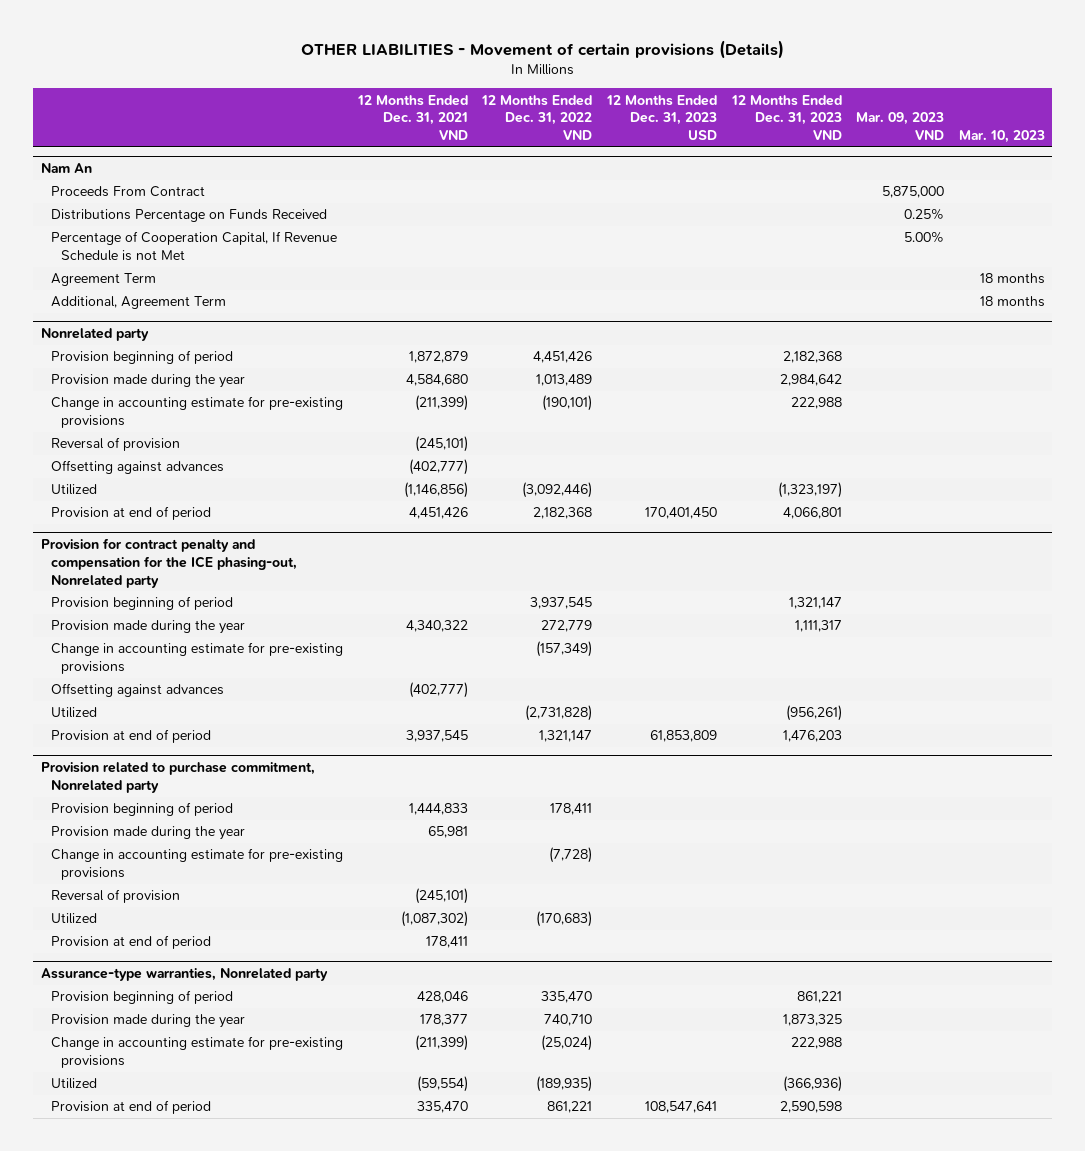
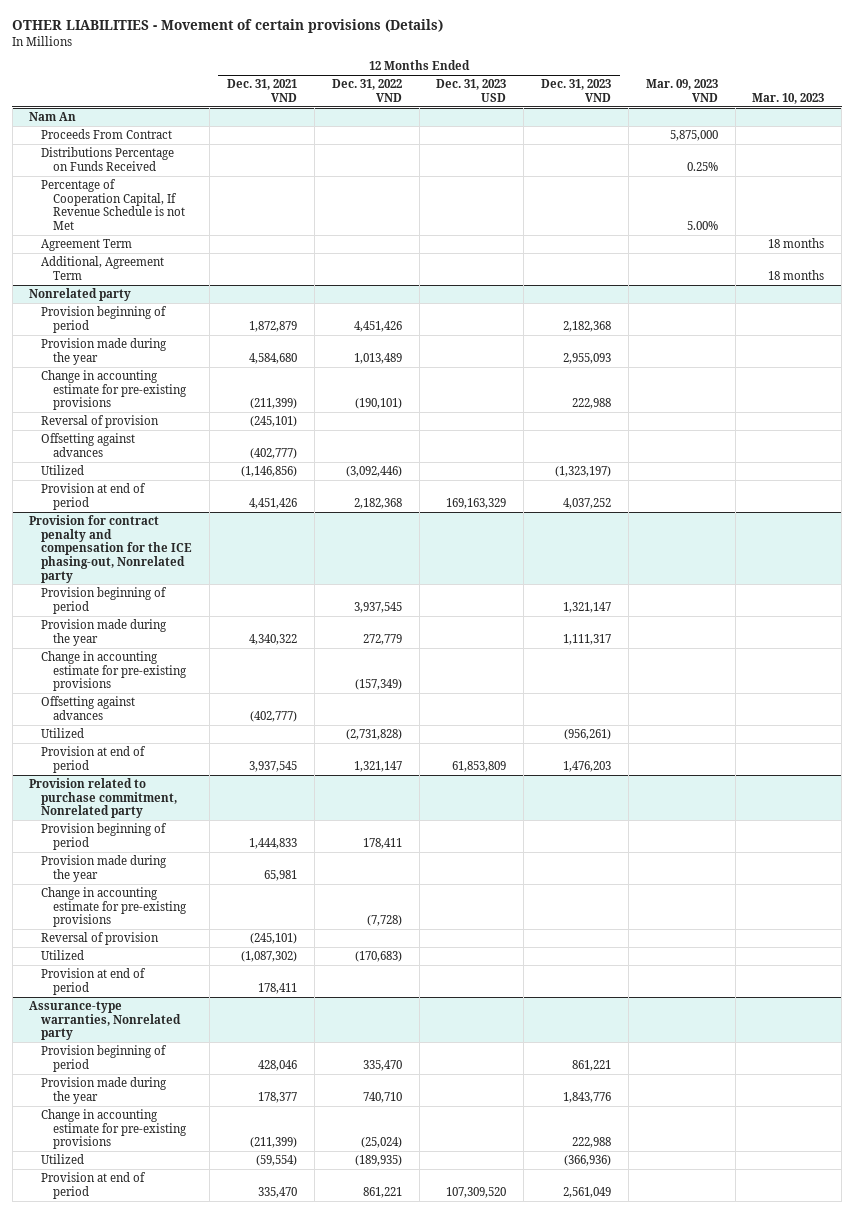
@ Nonrelated party
- Provision made during the year | 4,584,680 | 1,013,489 | | 2,984,642 | |
+ Provision made during the year | 4,584,680 | 1,013,489 | | 2,955,093 | |
- Provision at end of period | 4,451,426 | 2,182,368 | 170,401,450 | 4,066,801 | |
+ Provision at end of period | 4,451,426 | 2,182,368 | 169,163,329 | 4,037,252 | |
@ Assurance-type warranties, Nonrelated party
- Provision made during the year | 178,377 | 740,710 | | 1,873,325 | |
+ Provision made during the year | 178,377 | 740,710 | | 1,843,776 | |
- Provision at end of period | 335,470 | 861,221 | 108,547,641 | 2,590,598 | |
+ Provision at end of period | 335,470 | 861,221 | 107,309,520 | 2,561,049 | |

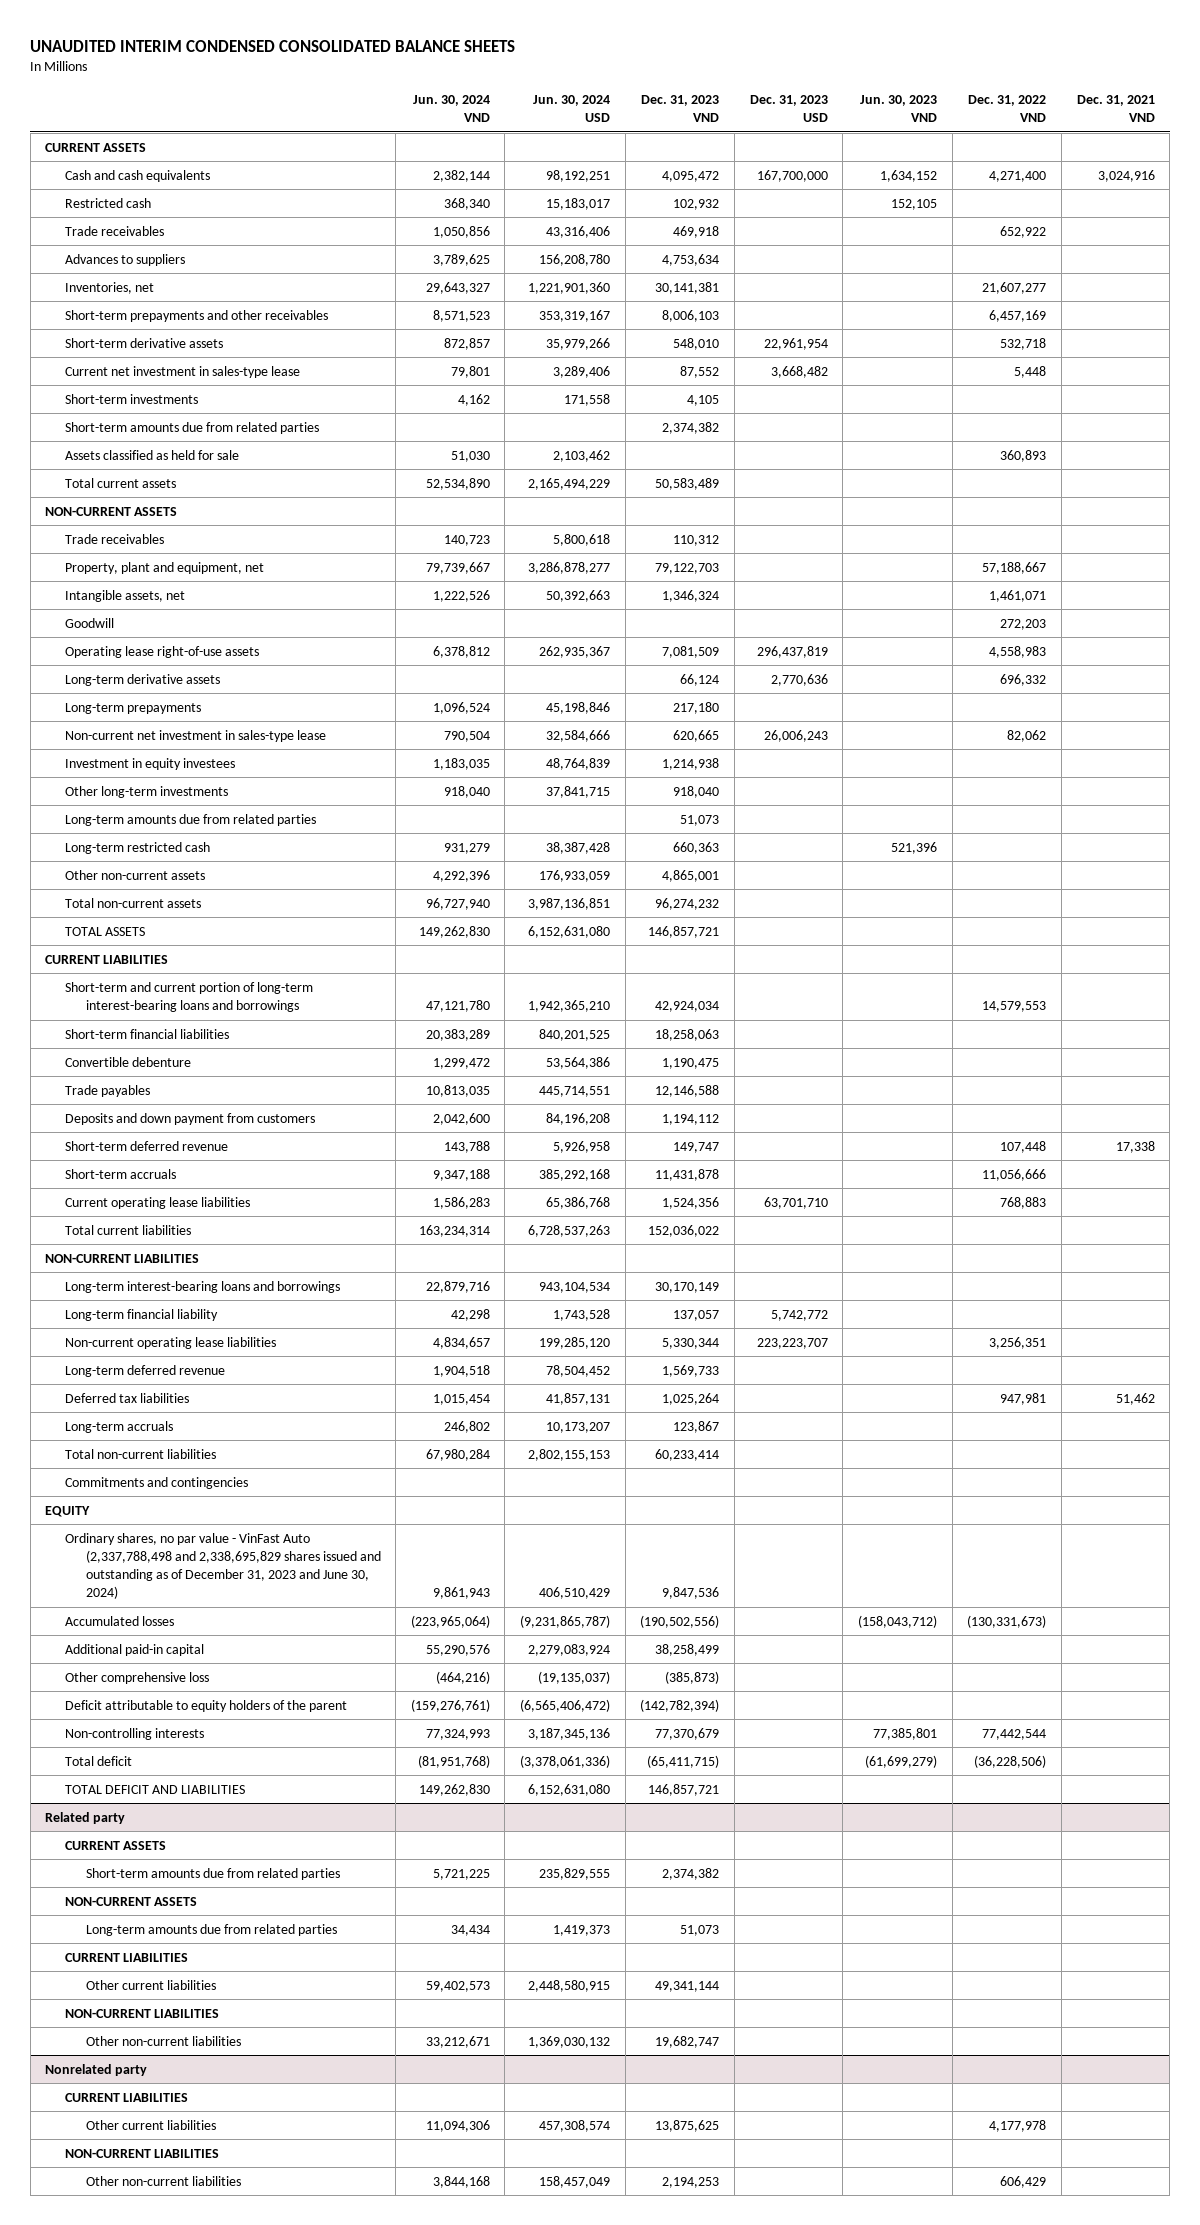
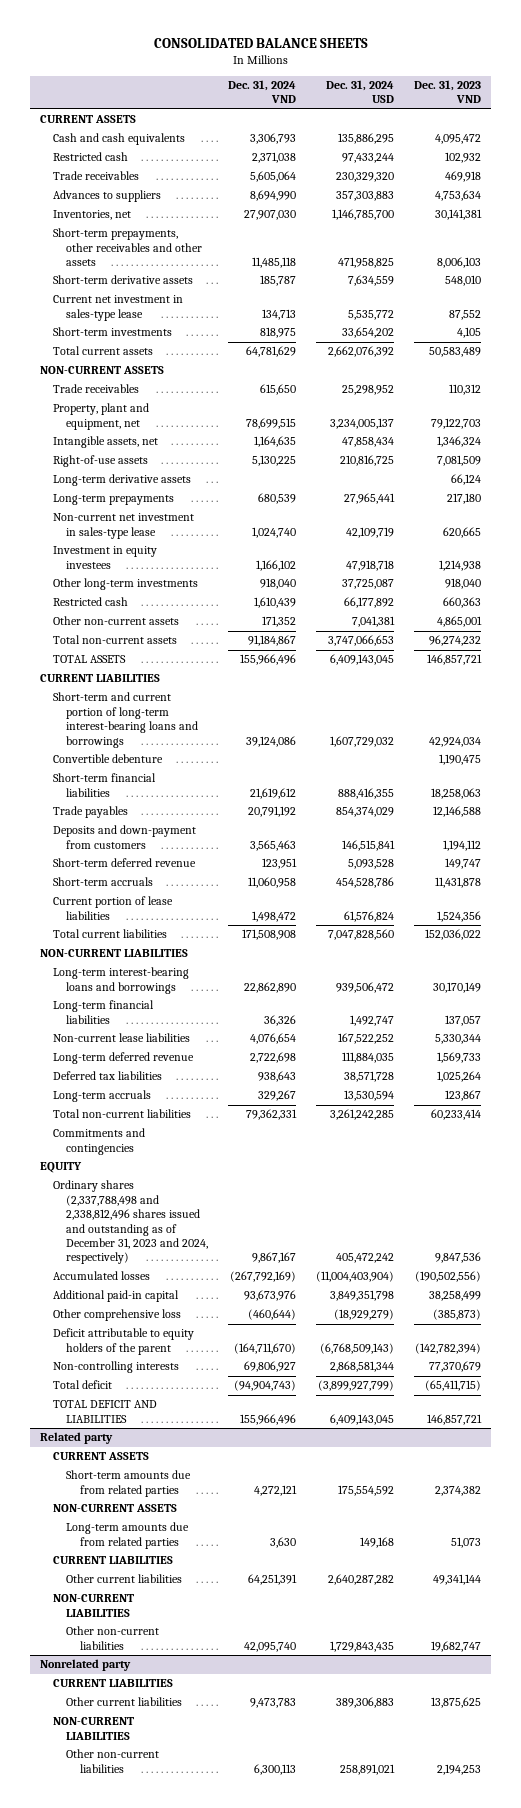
- UNAUDITED INTERIM CONDENSED CONSOLIDATED BALANCE SHEETS
+ CONSOLIDATED BALANCE SHEETS
- | Jun. 30, 2024 VND | Jun. 30, 2024 USD | Dec. 31, 2023 VND | Dec. 31, 2023 USD | Jun. 30, 2023 VND | Dec. 31, 2022 VND | Dec. 31, 2021 VND
+ | Dec. 31, 2024 VND | Dec. 31, 2024 USD | Dec. 31, 2023 VND
- Short-term prepayments and other receivables | 8,571,523 | 353,319,167 | 8,006,103 | | | 6,457,169 |
+ Short-term prepayments, other receivables and other assets | 11,485,118 | 471,958,825 | 8,006,103
- Short-term amounts due from related parties | | | 2,374,382 | | | |
- Assets classified as held for sale | 51,030 | 2,103,462 | | | | 360,893 |
- Goodwill | | | | | | 272,203 |
- Operating lease right-of-use assets | 6,378,812 | 262,935,367 | 7,081,509 | 296,437,819 | | 4,558,983 |
+ Right-of-use assets | 5,130,225 | 210,816,725 | 7,081,509
- Long-term amounts due from related parties | | | 51,073 | | | |
- Long-term restricted cash | 931,279 | 38,387,428 | 660,363 | | 521,396 | |
+ Restricted cash | 1,610,439 | 66,177,892 | 660,363
moved down: Short-term financial liabilities | 21,619,612 | 888,416,355 | 18,258,063
- Deposits and down payment from customers | 2,042,600 | 84,196,208 | 1,194,112 | | | |
+ Deposits and down-payment from customers | 3,565,463 | 146,515,841 | 1,194,112
- Current operating lease liabilities | 1,586,283 | 65,386,768 | 1,524,356 | 63,701,710 | | 768,883 |
+ Current portion of lease liabilities | 1,498,472 | 61,576,824 | 1,524,356
- Long-term financial liability | 42,298 | 1,743,528 | 137,057 | 5,742,772 | | |
- Non-current operating lease liabilities | 4,834,657 | 199,285,120 | 5,330,344 | 223,223,707 | | 3,256,351 |
+ Long-term financial liabilities | 36,326 | 1,492,747 | 137,057
+ Non-current lease liabilities | 4,076,654 | 167,522,252 | 5,330,344
- Ordinary shares, no par value - VinFast Auto (2,337,788,498 and 2,338,695,829 shares issued and outstanding as of December 31, 2023 and June 30, 2024) | 9,861,943 | 406,510,429 | 9,847,536 | | | |
+ Ordinary shares (2,337,788,498 and 2,338,812,496 shares issued and outstanding as of December 31, 2023 and 2024, respectively) | 9,867,167 | 405,472,242 | 9,847,536

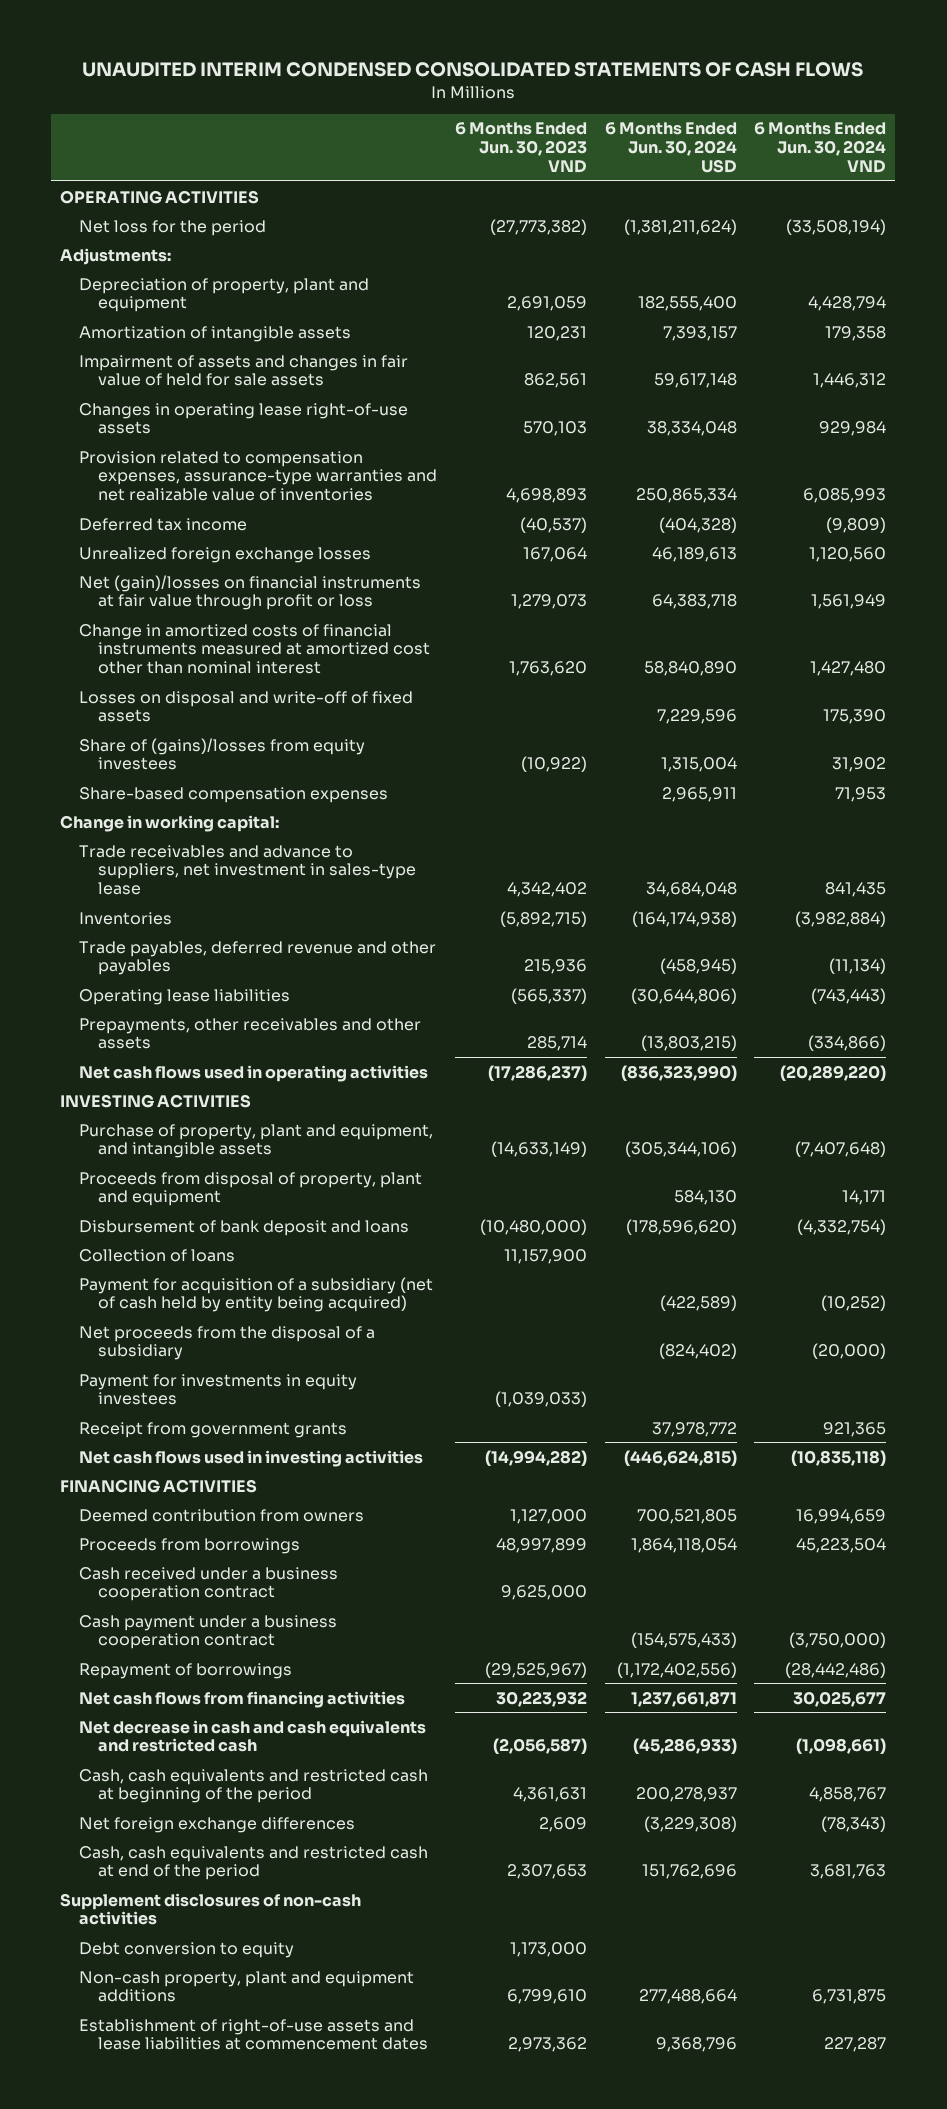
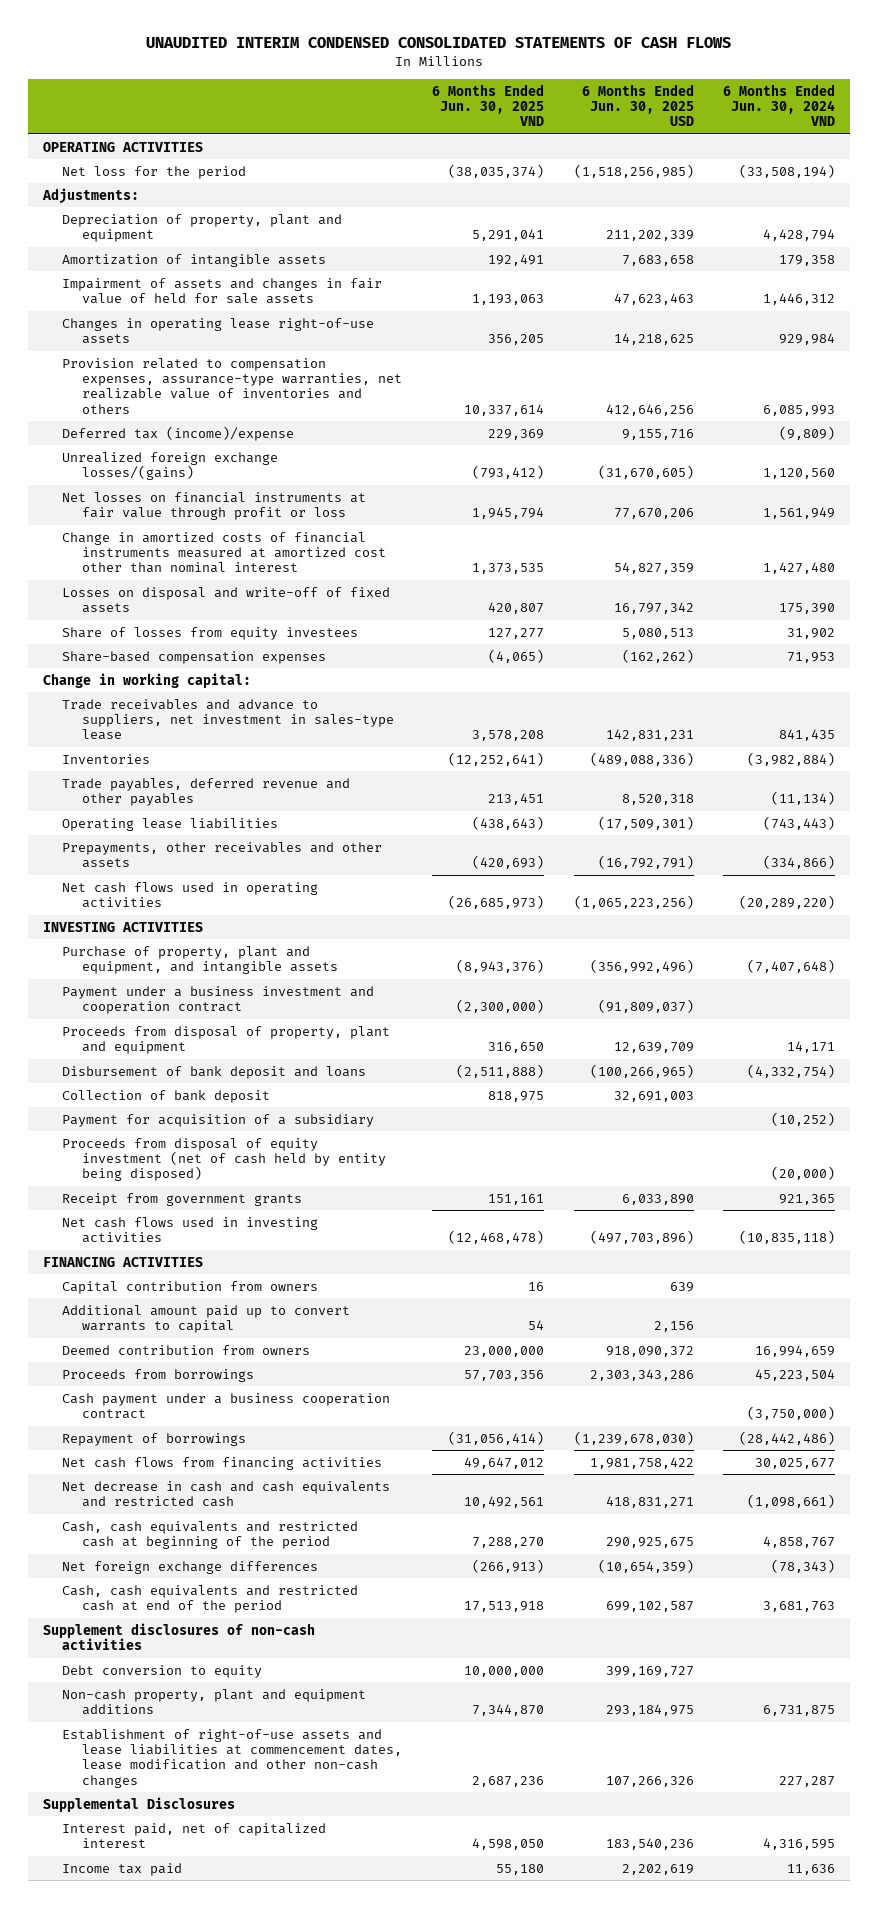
- | 6 Months Ended Jun. 30, 2023 VND | 6 Months Ended Jun. 30, 2024 USD | 6 Months Ended Jun. 30, 2024 VND
+ | 6 Months Ended Jun. 30, 2025 VND | 6 Months Ended Jun. 30, 2025 USD | 6 Months Ended Jun. 30, 2024 VND
- Provision related to compensation expenses, assurance-type warranties and net realizable value of inventories | 4,698,893 | 250,865,334 | 6,085,993
- Deferred tax income | (40,537) | (404,328) | (9,809)
- Unrealized foreign exchange losses | 167,064 | 46,189,613 | 1,120,560
- Net (gain)/losses on financial instruments at fair value through profit or loss | 1,279,073 | 64,383,718 | 1,561,949
+ Provision related to compensation expenses, assurance-type warranties, net realizable value of inventories and others | 10,337,614 | 412,646,256 | 6,085,993
+ Deferred tax (income)/expense | 229,369 | 9,155,716 | (9,809)
+ Unrealized foreign exchange losses/(gains) | (793,412) | (31,670,605) | 1,120,560
+ Net losses on financial instruments at fair value through profit or loss | 1,945,794 | 77,670,206 | 1,561,949
- Share of (gains)/losses from equity investees | (10,922) | 1,315,004 | 31,902
+ Share of losses from equity investees | 127,277 | 5,080,513 | 31,902
+ Payment under a business investment and cooperation contract | (2,300,000) | (91,809,037) |
- Collection of loans | 11,157,900 | |
- Payment for acquisition of a subsidiary (net of cash held by entity being acquired) | | (422,589) | (10,252)
- Net proceeds from the disposal of a subsidiary | | (824,402) | (20,000)
- Payment for investments in equity investees | (1,039,033) | |
+ Collection of bank deposit | 818,975 | 32,691,003 |
+ Payment for acquisition of a subsidiary | | | (10,252)
+ Proceeds from disposal of equity investment (net of cash held by entity being disposed) | | | (20,000)
+ Capital contribution from owners | 16 | 639 |
+ Additional amount paid up to convert warrants to capital | 54 | 2,156 |
- Cash received under a business cooperation contract | 9,625,000 | |
- Establishment of right-of-use assets and lease liabilities at commencement dates | 2,973,362 | 9,368,796 | 227,287
+ Establishment of right-of-use assets and lease liabilities at commencement dates, lease modification and other non-cash changes | 2,687,236 | 107,266,326 | 227,287
+ Supplemental Disclosures
+ Interest paid, net of capitalized interest | 4,598,050 | 183,540,236 | 4,316,595
+ Income tax paid | 55,180 | 2,202,619 | 11,636

